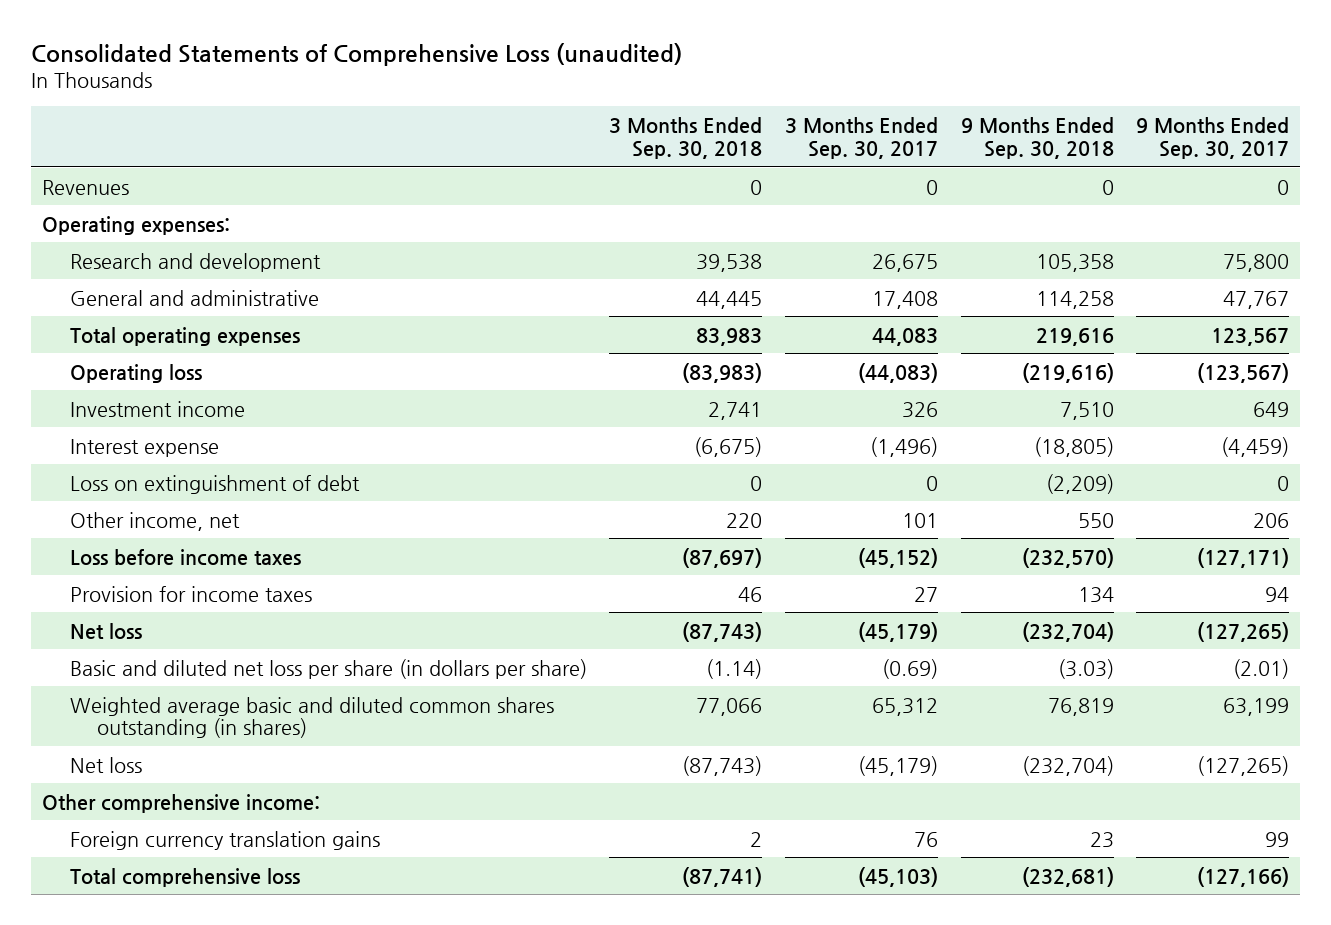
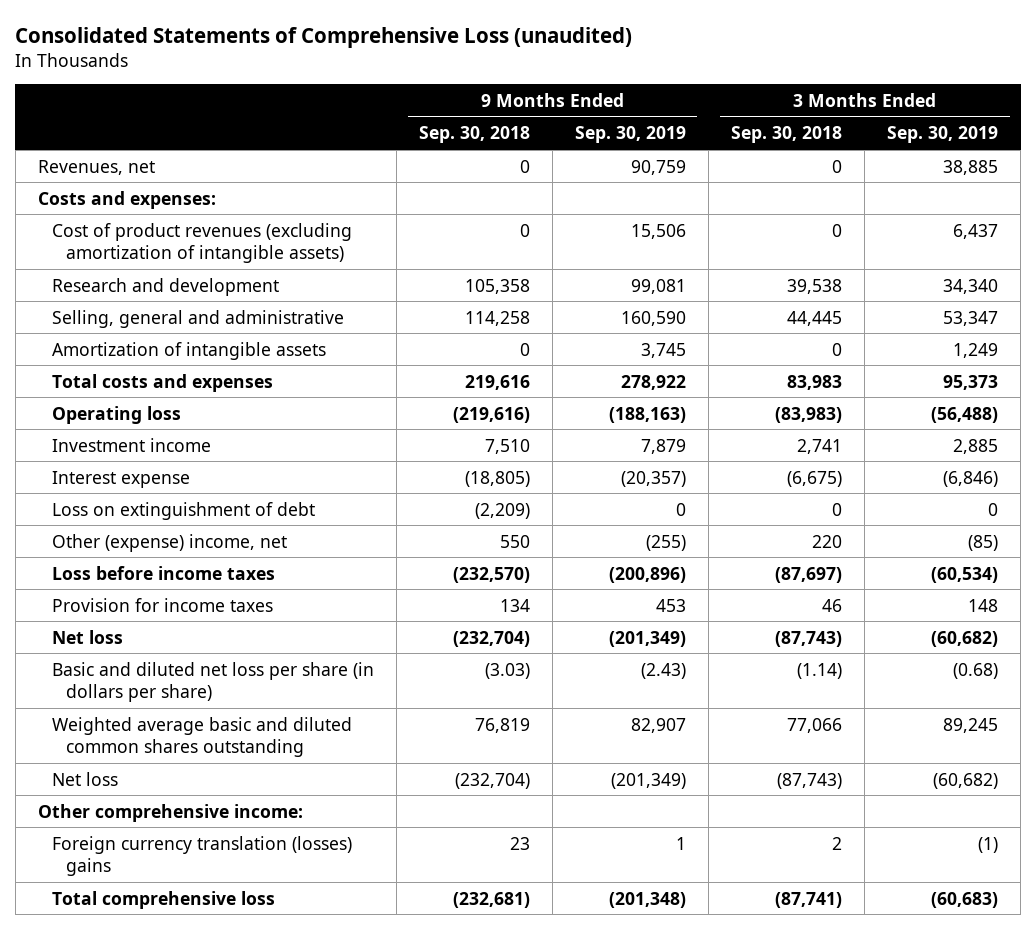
- | 3 Months Ended Sep. 30, 2018 | 3 Months Ended Sep. 30, 2017 | 9 Months Ended Sep. 30, 2018 | 9 Months Ended Sep. 30, 2017
+ | 9 Months Ended Sep. 30, 2018 | 9 Months Ended Sep. 30, 2019 | 3 Months Ended Sep. 30, 2018 | 3 Months Ended Sep. 30, 2019
- Revenues | 0 | 0 | 0 | 0
- Operating expenses:
+ Revenues, net | 0 | 90,759 | 0 | 38,885
+ Costs and expenses:
+ Cost of product revenues (excluding amortization of intangible assets) | 0 | 15,506 | 0 | 6,437
- General and administrative | 44,445 | 17,408 | 114,258 | 47,767
- Total operating expenses | 83,983 | 44,083 | 219,616 | 123,567
+ Selling, general and administrative | 114,258 | 160,590 | 44,445 | 53,347
+ Amortization of intangible assets | 0 | 3,745 | 0 | 1,249
+ Total costs and expenses | 219,616 | 278,922 | 83,983 | 95,373
- Other income, net | 220 | 101 | 550 | 206
+ Other (expense) income, net | 550 | (255) | 220 | (85)
- Weighted average basic and diluted common shares outstanding (in shares) | 77,066 | 65,312 | 76,819 | 63,199
+ Weighted average basic and diluted common shares outstanding | 76,819 | 82,907 | 77,066 | 89,245
- Foreign currency translation gains | 2 | 76 | 23 | 99
+ Foreign currency translation (losses) gains | 23 | 1 | 2 | (1)

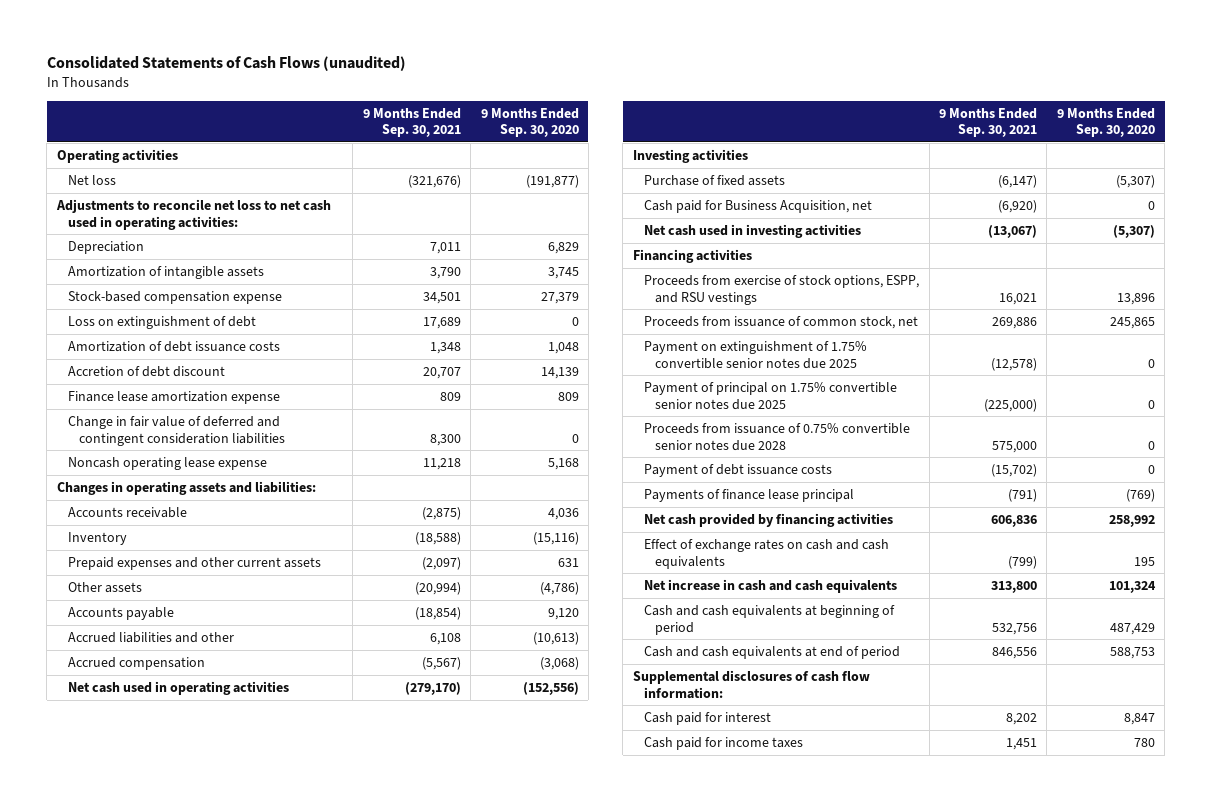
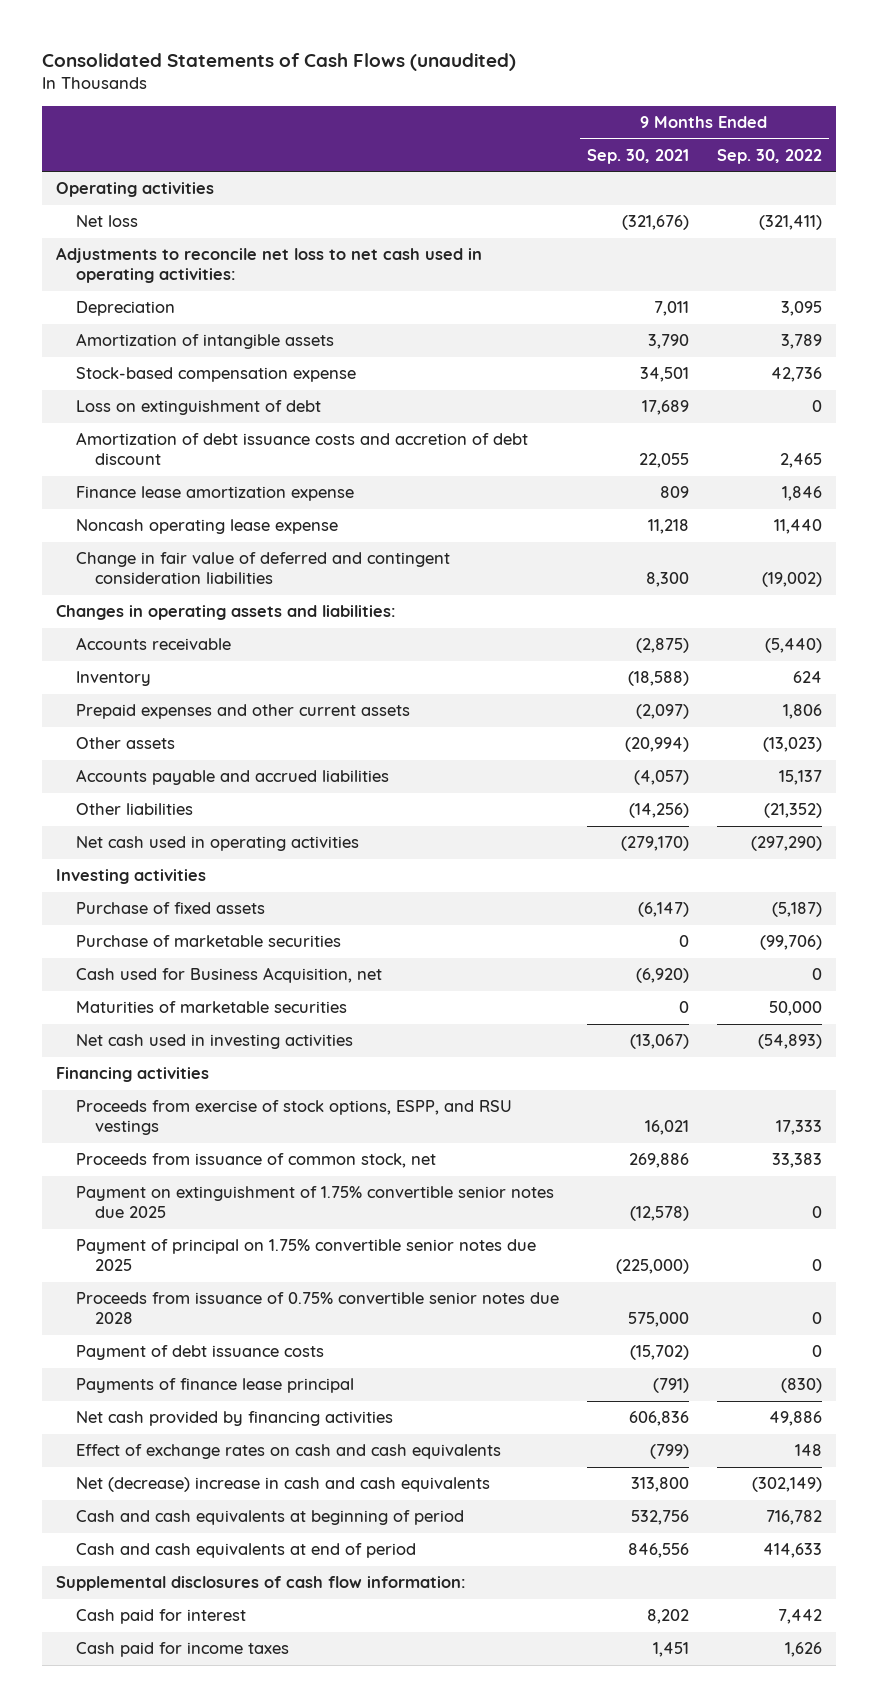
- | 9 Months Ended Sep. 30, 2021 | 9 Months Ended Sep. 30, 2020
+ | 9 Months Ended Sep. 30, 2021 | 9 Months Ended Sep. 30, 2022
- Amortization of debt issuance costs | 1,348 | 1,048
- Accretion of debt discount | 20,707 | 14,139
+ Amortization of debt issuance costs and accretion of debt discount | 22,055 | 2,465
moved down: Change in fair value of deferred and contingent consideration liabilities | 8,300 | (19,002)
- Accounts payable | (18,854) | 9,120
- Accrued liabilities and other | 6,108 | (10,613)
- Accrued compensation | (5,567) | (3,068)
+ Accounts payable and accrued liabilities | (4,057) | 15,137
+ Other liabilities | (14,256) | (21,352)
- Cash paid for Business Acquisition, net | (6,920) | 0
+ Purchase of marketable securities | 0 | (99,706)
+ Cash used for Business Acquisition, net | (6,920) | 0
+ Maturities of marketable securities | 0 | 50,000
- Net increase in cash and cash equivalents | 313,800 | 101,324
+ Net (decrease) increase in cash and cash equivalents | 313,800 | (302,149)

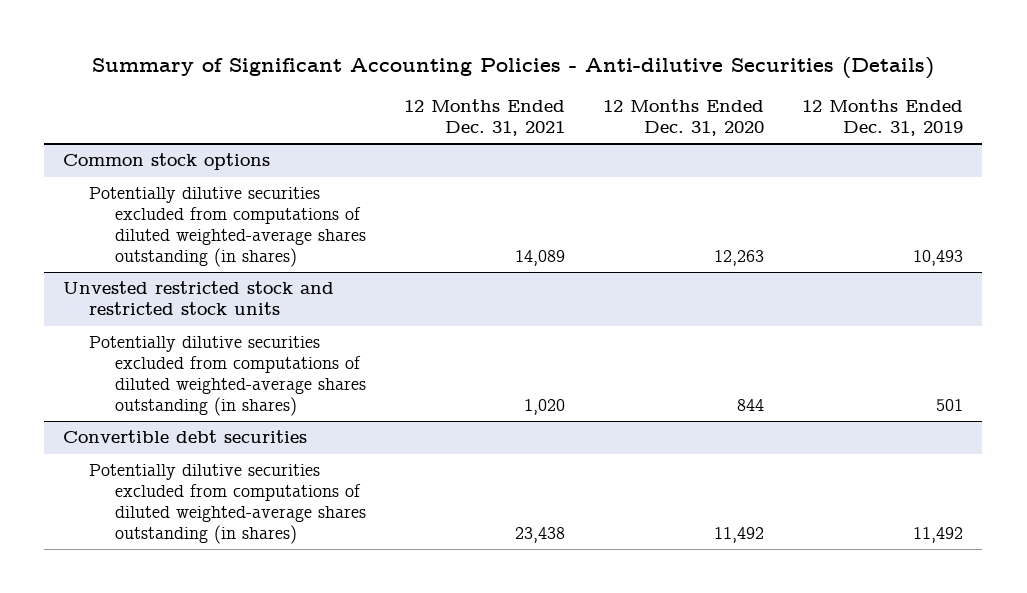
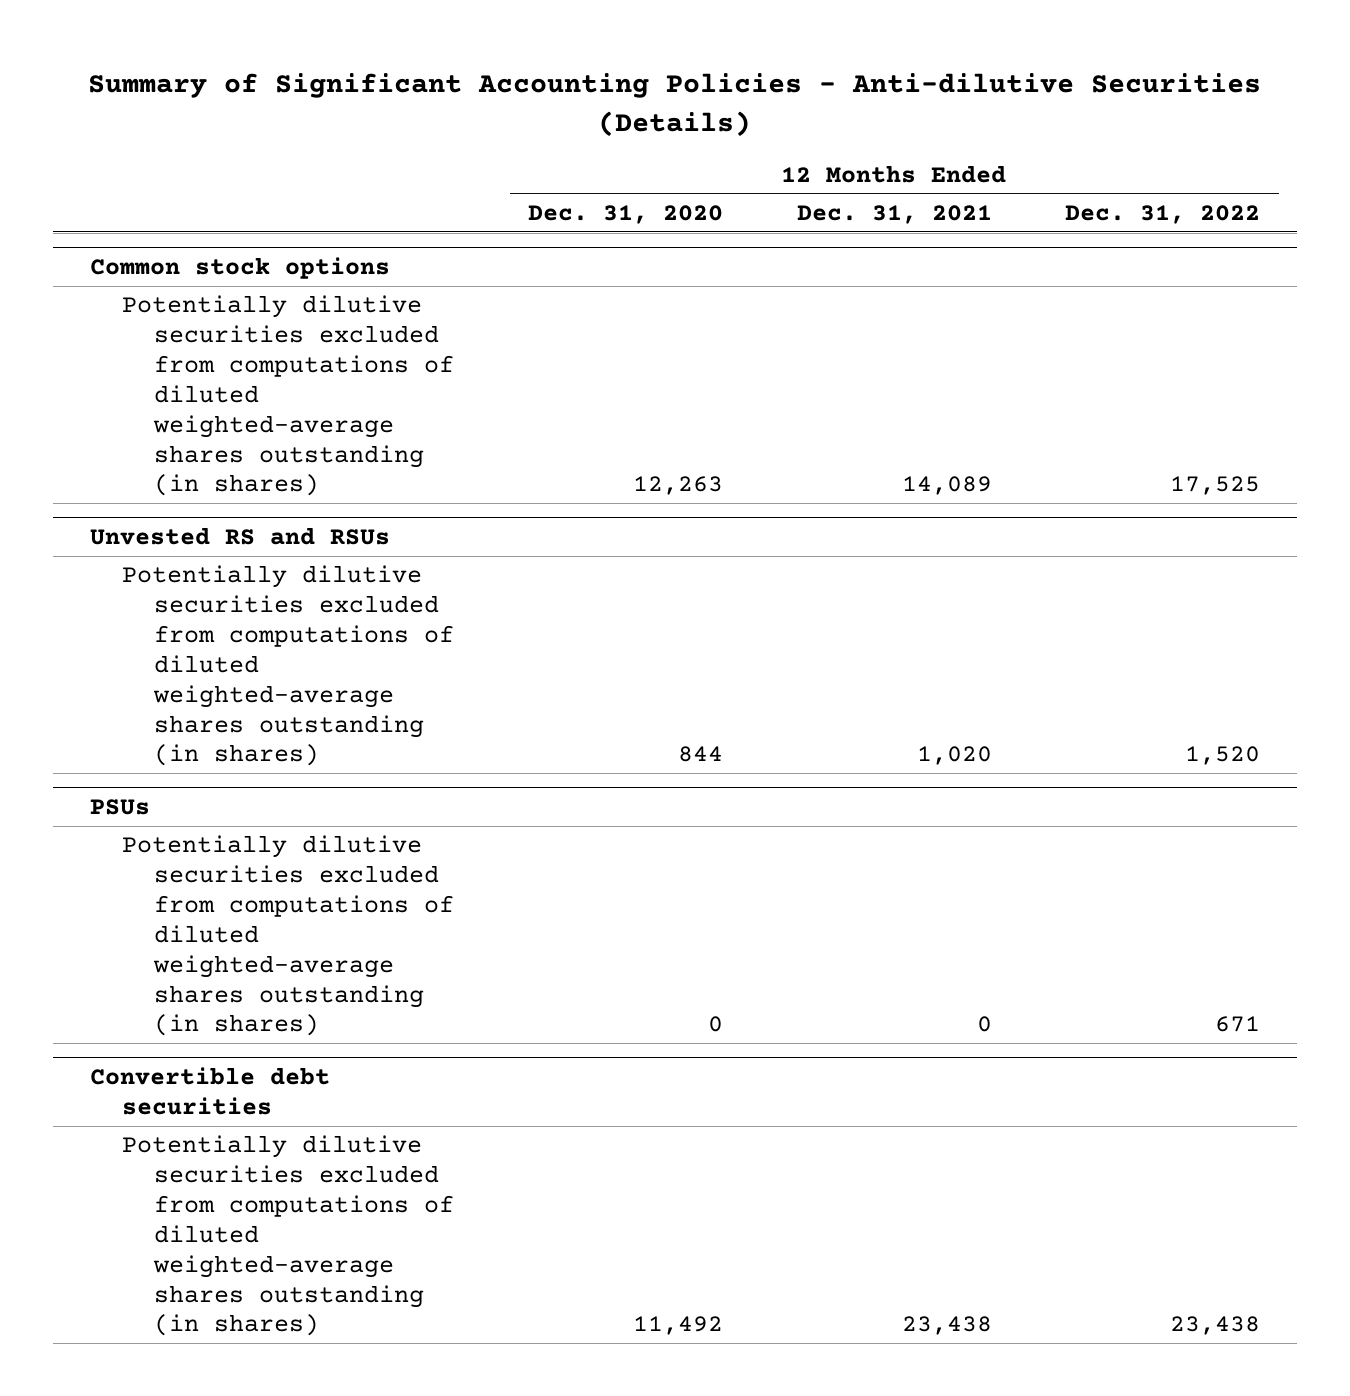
- | 12 Months Ended Dec. 31, 2021 | 12 Months Ended Dec. 31, 2020 | 12 Months Ended Dec. 31, 2019
+ | 12 Months Ended Dec. 31, 2020 | 12 Months Ended Dec. 31, 2021 | 12 Months Ended Dec. 31, 2022
- Unvested restricted stock and restricted stock units
+ Unvested RS and RSUs
+ PSUs
+ Potentially dilutive securities excluded from computations of diluted weighted-average shares outstanding (in shares) | 0 | 0 | 671

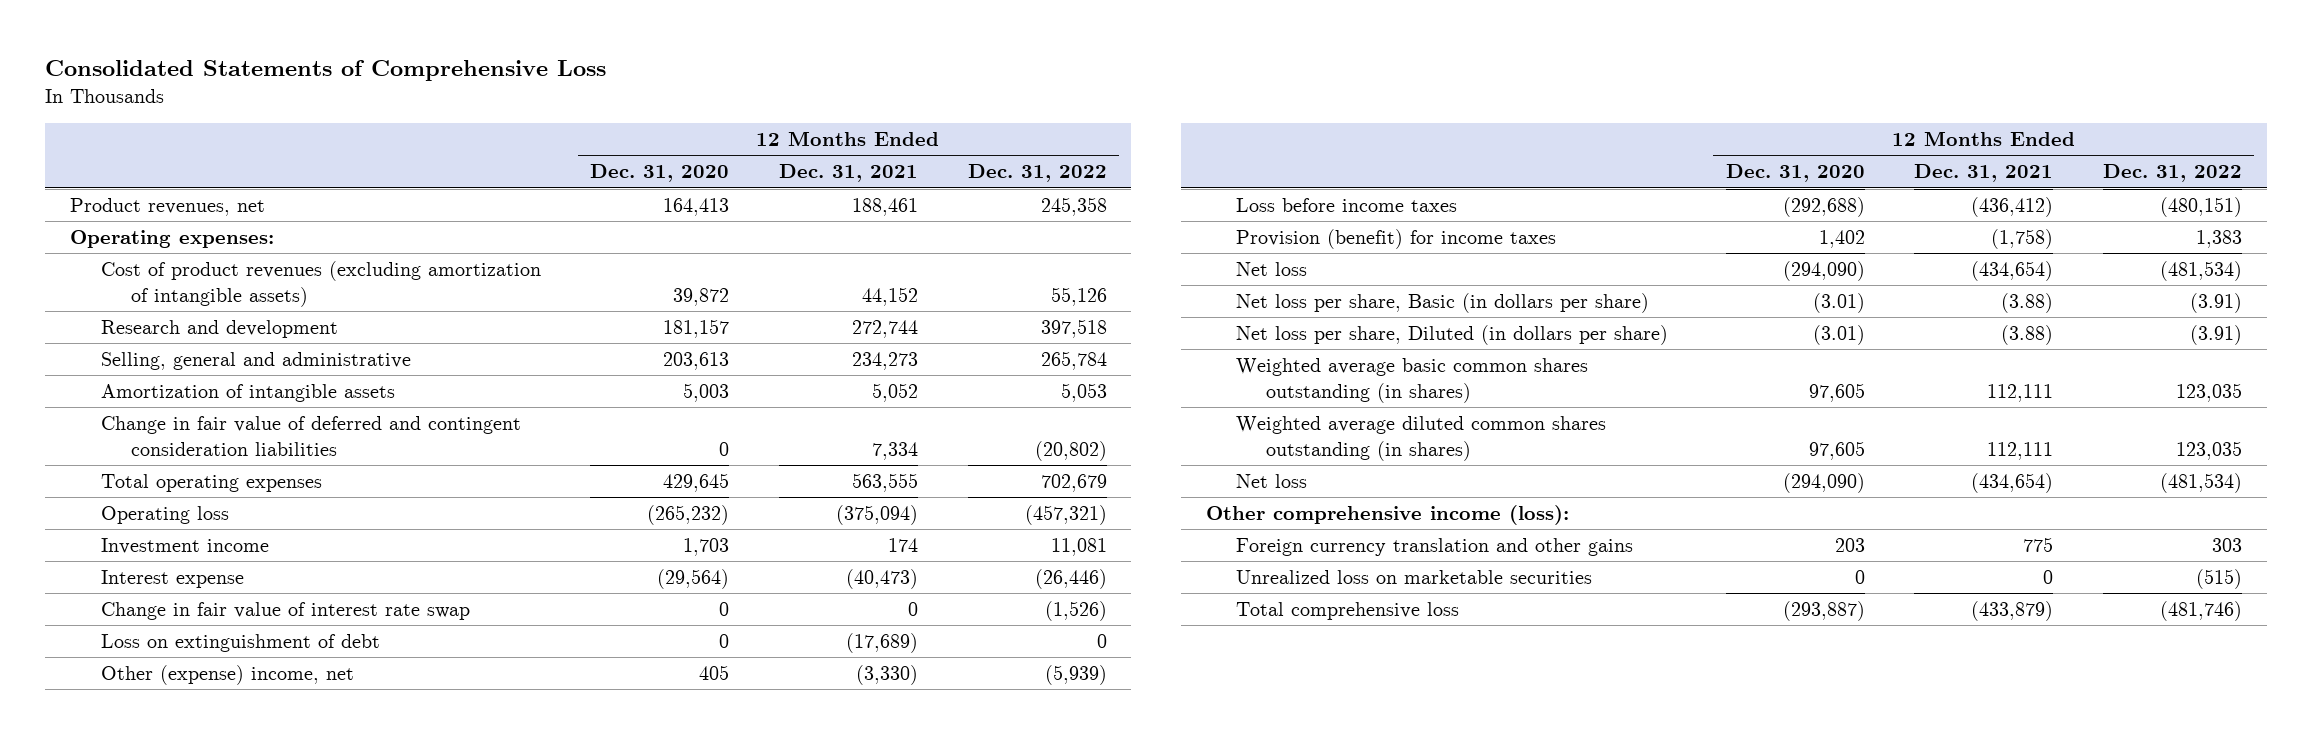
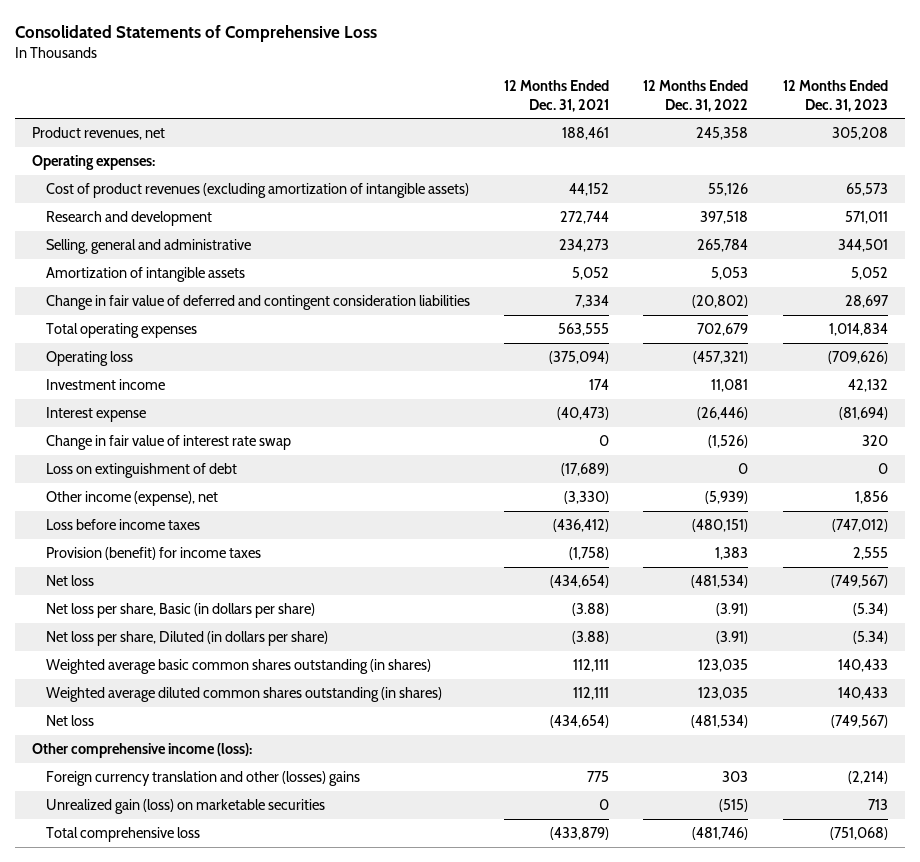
- | 12 Months Ended Dec. 31, 2020 | 12 Months Ended Dec. 31, 2021 | 12 Months Ended Dec. 31, 2022
+ | 12 Months Ended Dec. 31, 2021 | 12 Months Ended Dec. 31, 2022 | 12 Months Ended Dec. 31, 2023
- Other (expense) income, net | 405 | (3,330) | (5,939)
+ Other income (expense), net | (3,330) | (5,939) | 1,856
- Foreign currency translation and other gains | 203 | 775 | 303
- Unrealized loss on marketable securities | 0 | 0 | (515)
+ Foreign currency translation and other (losses) gains | 775 | 303 | (2,214)
+ Unrealized gain (loss) on marketable securities | 0 | (515) | 713

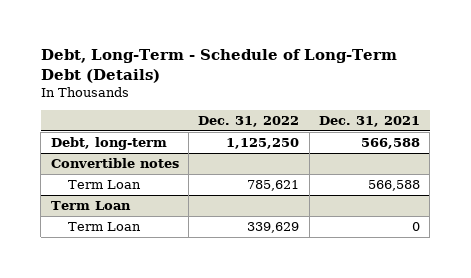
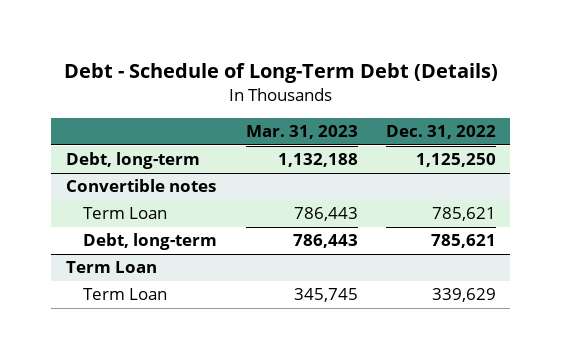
- Debt, Long-Term - Schedule of Long-Term Debt (Details)
+ Debt - Schedule of Long-Term Debt (Details)
- | Dec. 31, 2022 | Dec. 31, 2021
+ | Mar. 31, 2023 | Dec. 31, 2022
@ Convertible notes
+ Debt, long-term | 786,443 | 785,621

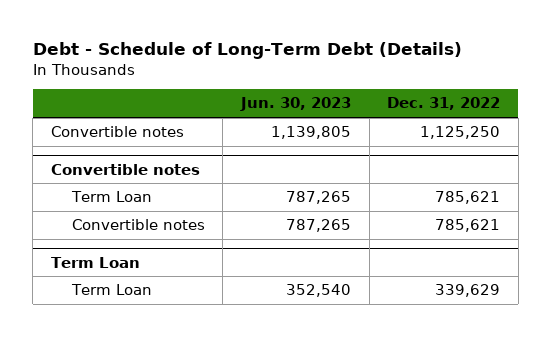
- | Mar. 31, 2023 | Dec. 31, 2022
+ | Jun. 30, 2023 | Dec. 31, 2022
- Debt, long-term | 1,132,188 | 1,125,250
+ Convertible notes | 1,139,805 | 1,125,250
@ Convertible notes
- Debt, long-term | 786,443 | 785,621
+ Convertible notes | 787,265 | 785,621

